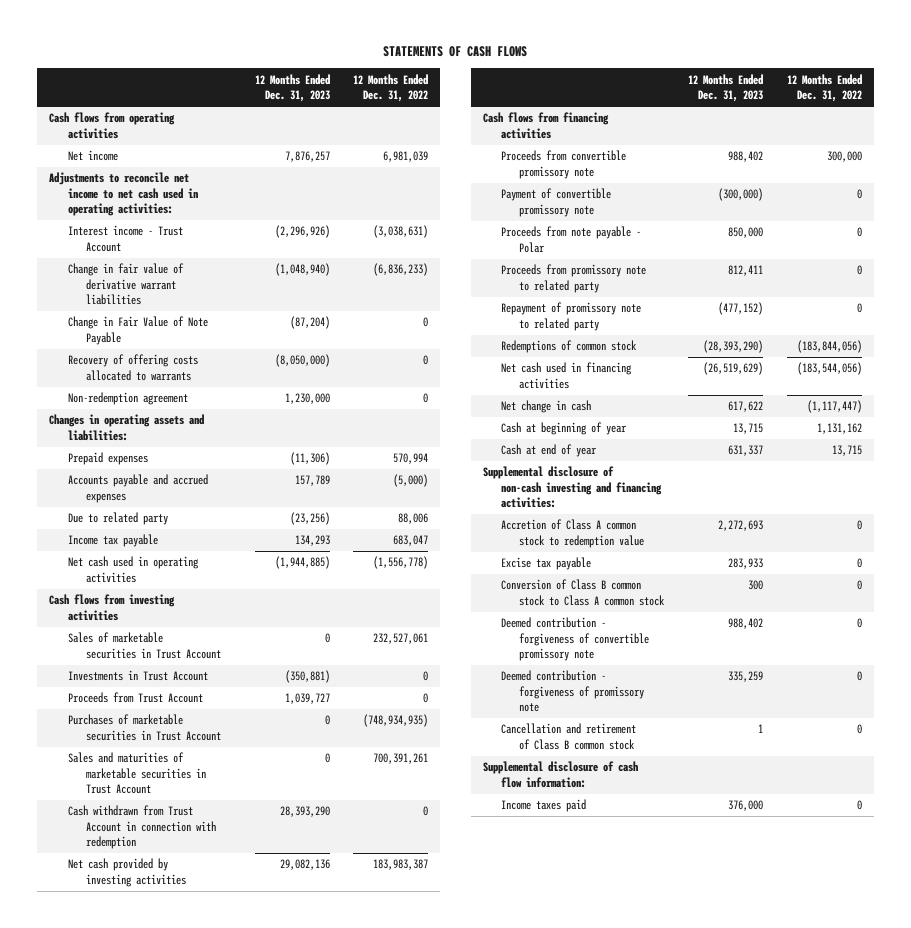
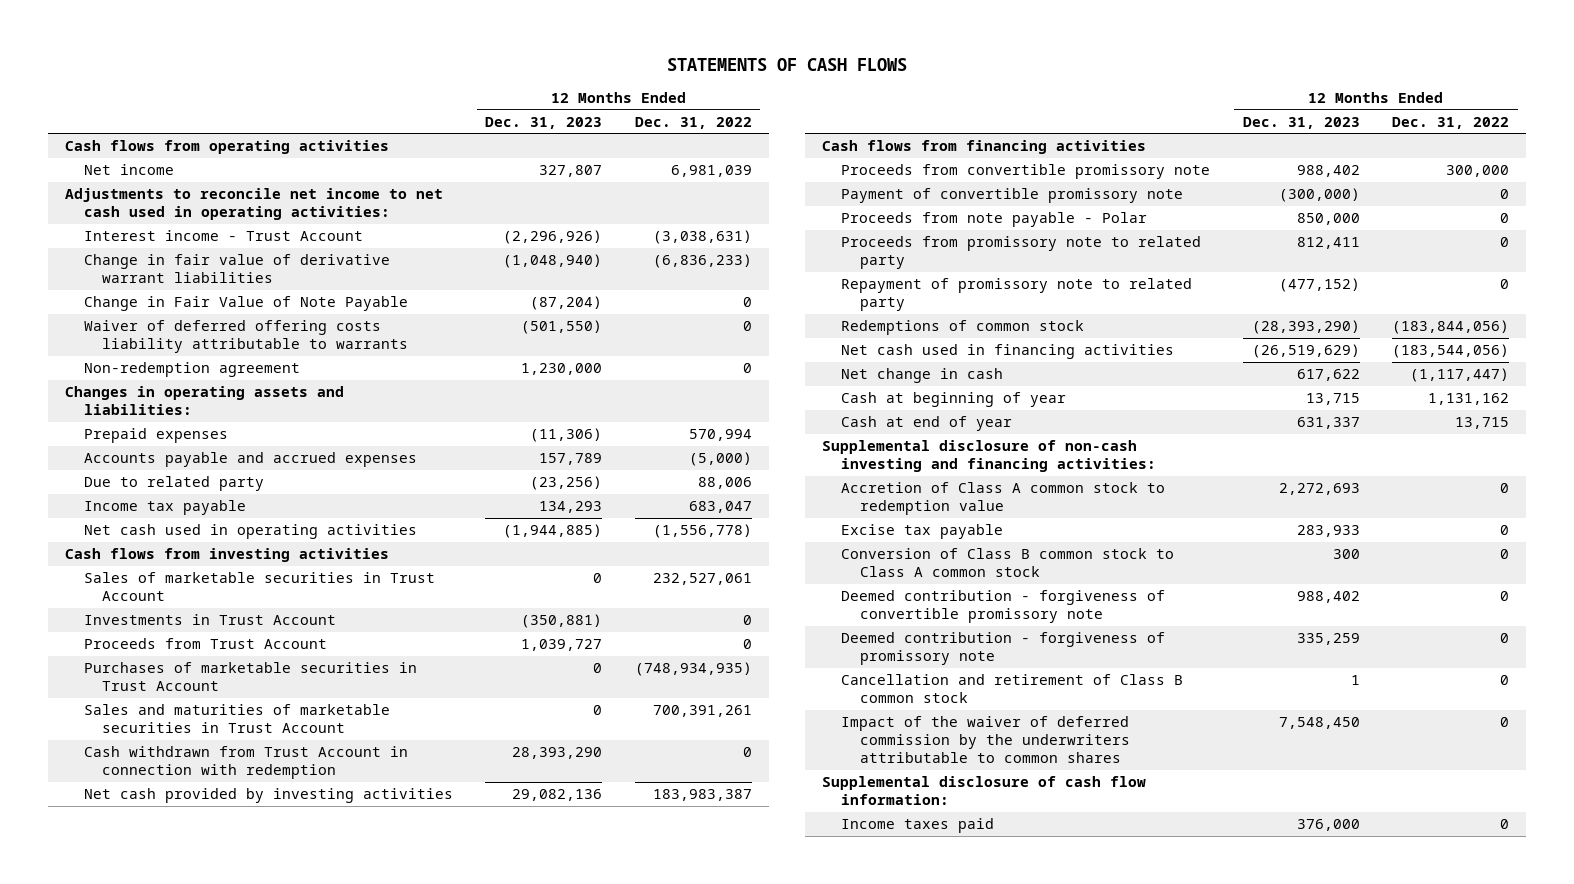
- Net income | 7,876,257 | 6,981,039
+ Net income | 327,807 | 6,981,039
- Recovery of offering costs allocated to warrants | (8,050,000) | 0
+ Waiver of deferred offering costs liability attributable to warrants | (501,550) | 0
+ Impact of the waiver of deferred commission by the underwriters attributable to common shares | 7,548,450 | 0

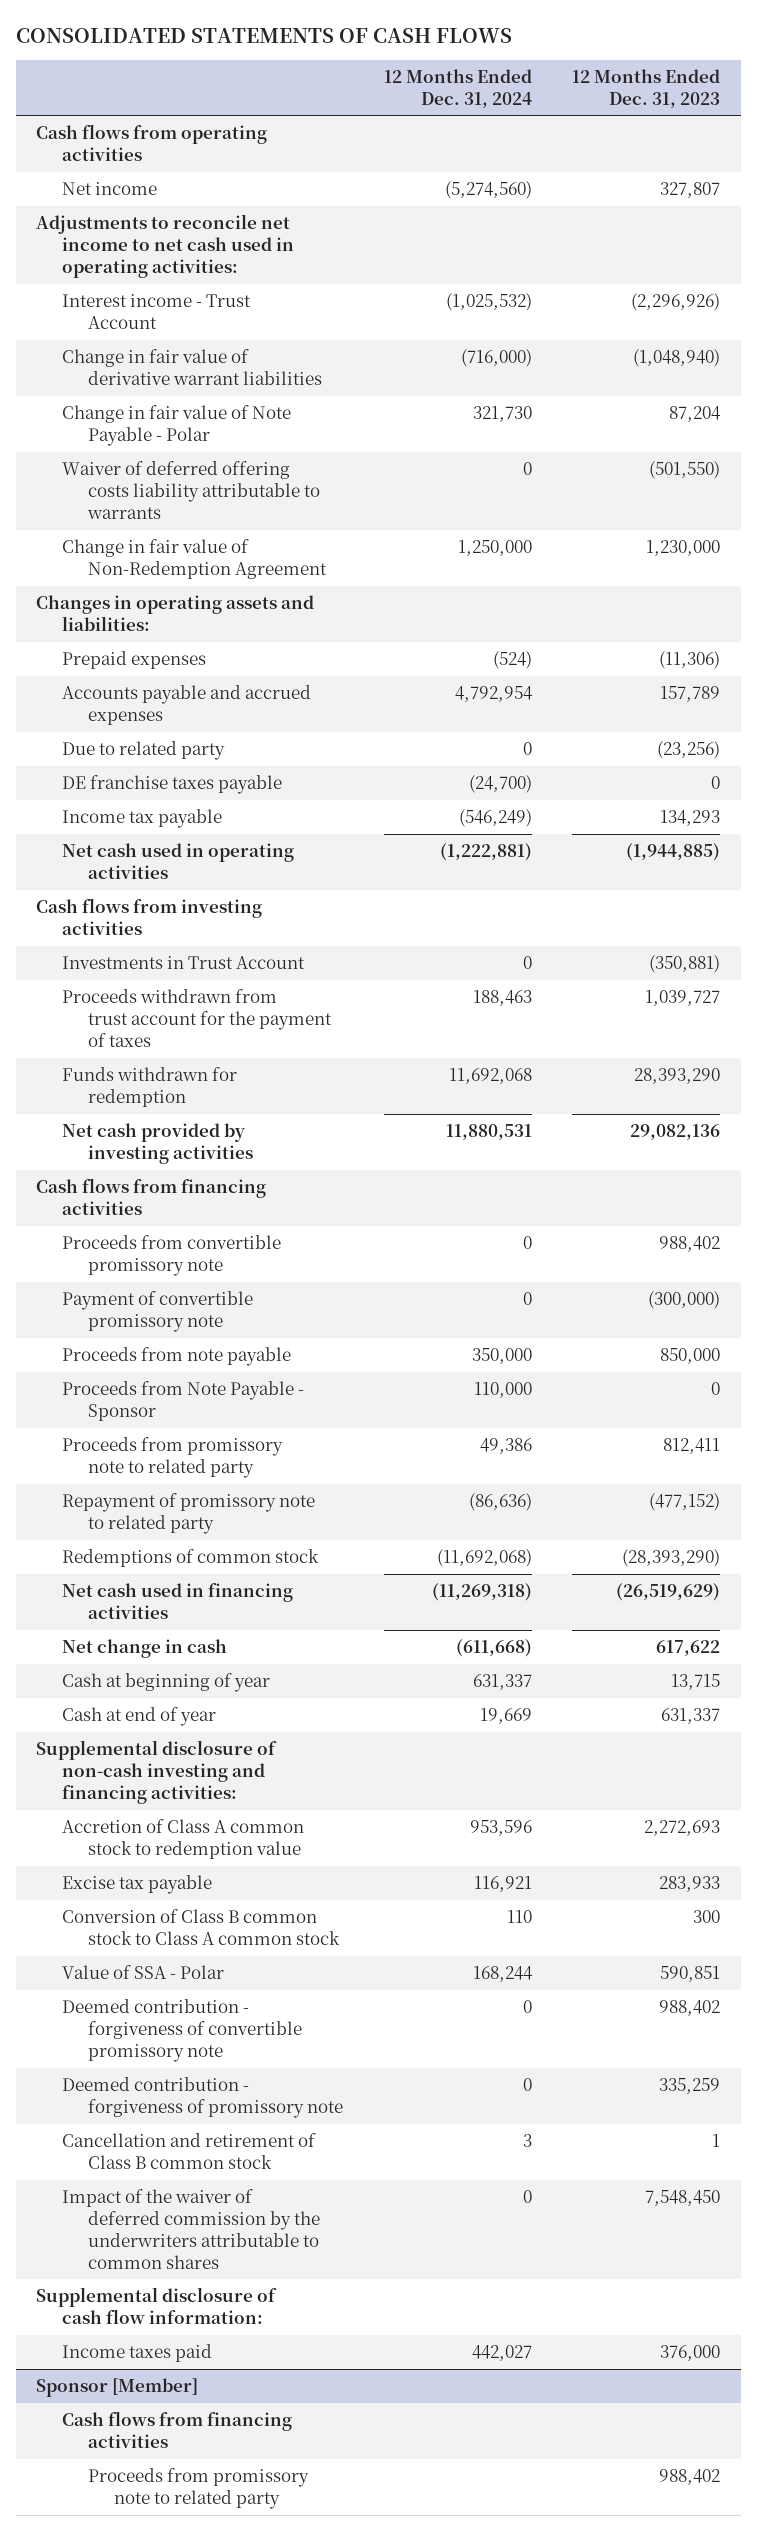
- STATEMENTS OF CASH FLOWS
+ CONSOLIDATED STATEMENTS OF CASH FLOWS
- | 12 Months Ended Dec. 31, 2023 | 12 Months Ended Dec. 31, 2022
+ | 12 Months Ended Dec. 31, 2024 | 12 Months Ended Dec. 31, 2023
- Change in Fair Value of Note Payable | (87,204) | 0
+ Change in fair value of Note Payable - Polar | 321,730 | 87,204
- Non-redemption agreement | 1,230,000 | 0
+ Change in fair value of Non-Redemption Agreement | 1,250,000 | 1,230,000
+ DE franchise taxes payable | (24,700) | 0
- Sales of marketable securities in Trust Account | 0 | 232,527,061
- Proceeds from Trust Account | 1,039,727 | 0
- Purchases of marketable securities in Trust Account | 0 | (748,934,935)
- Sales and maturities of marketable securities in Trust Account | 0 | 700,391,261
- Cash withdrawn from Trust Account in connection with redemption | 28,393,290 | 0
+ Proceeds withdrawn from trust account for the payment of taxes | 188,463 | 1,039,727
+ Funds withdrawn for redemption | 11,692,068 | 28,393,290
- Proceeds from note payable - Polar | 850,000 | 0
+ Proceeds from note payable | 350,000 | 850,000
+ Proceeds from Note Payable - Sponsor | 110,000 | 0
+ Value of SSA - Polar | 168,244 | 590,851
+ Sponsor [Member]
+ Cash flows from financing activities
+ Proceeds from promissory note to related party | | 988,402

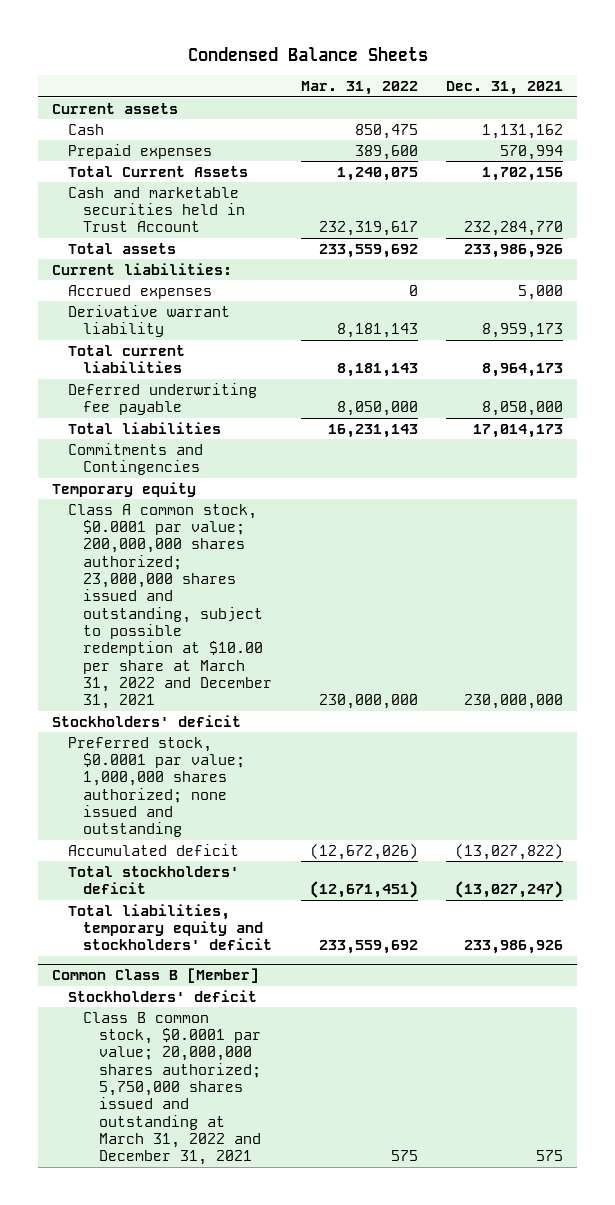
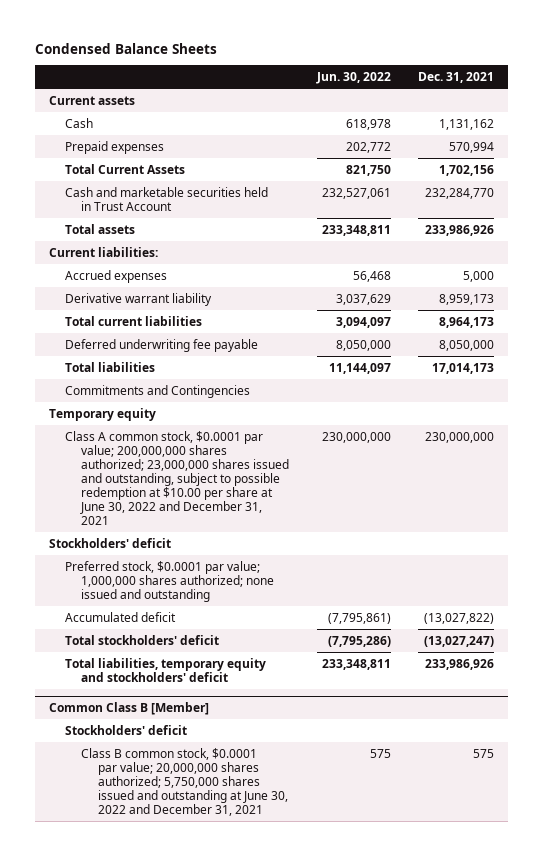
- | Mar. 31, 2022 | Dec. 31, 2021
+ | Jun. 30, 2022 | Dec. 31, 2021
- Class A common stock, $0.0001 par value; 200,000,000 shares authorized; 23,000,000 shares issued and outstanding, subject to possible redemption at $10.00 per share at March 31, 2022 and December 31, 2021 | 230,000,000 | 230,000,000
+ Class A common stock, $0.0001 par value; 200,000,000 shares authorized; 23,000,000 shares issued and outstanding, subject to possible redemption at $10.00 per share at June 30, 2022 and December 31, 2021 | 230,000,000 | 230,000,000
@ Common Class B [Member]
- Class B common stock, $0.0001 par value; 20,000,000 shares authorized; 5,750,000 shares issued and outstanding at March 31, 2022 and December 31, 2021 | 575 | 575
+ Class B common stock, $0.0001 par value; 20,000,000 shares authorized; 5,750,000 shares issued and outstanding at June 30, 2022 and December 31, 2021 | 575 | 575

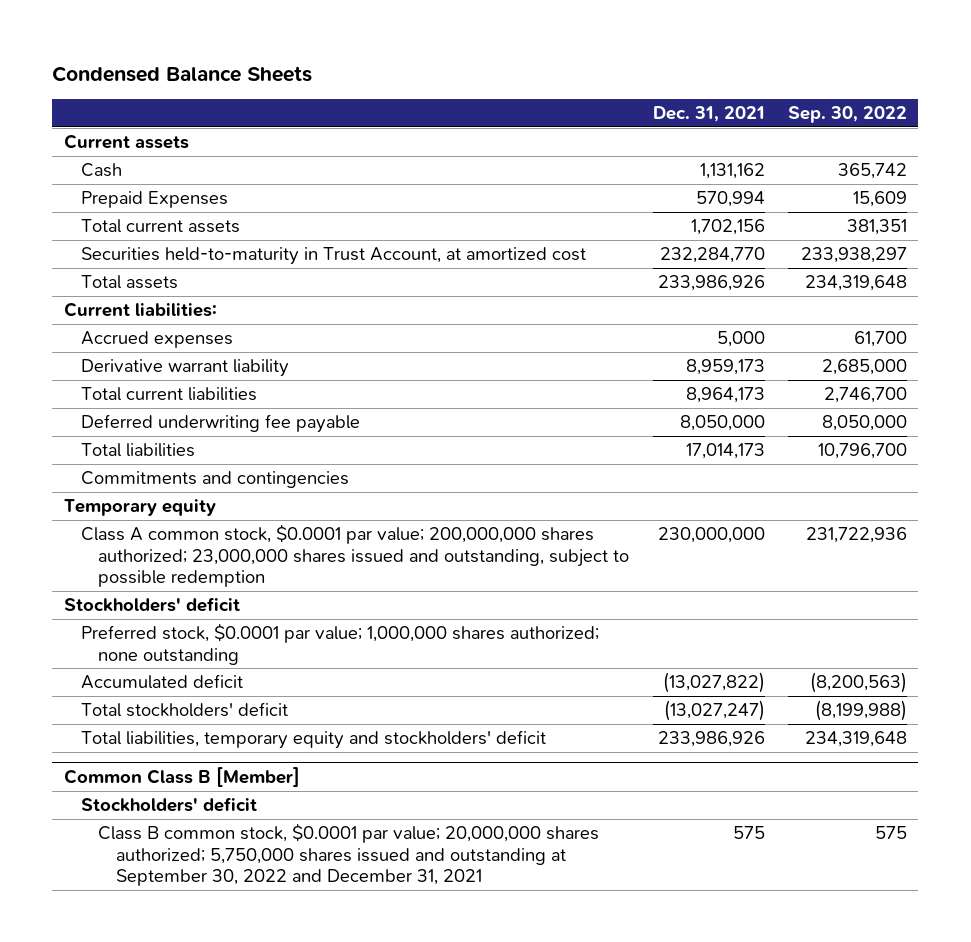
- | Jun. 30, 2022 | Dec. 31, 2021
+ | Dec. 31, 2021 | Sep. 30, 2022
- Prepaid expenses | 202,772 | 570,994
- Total Current Assets | 821,750 | 1,702,156
- Cash and marketable securities held in Trust Account | 232,527,061 | 232,284,770
+ Prepaid Expenses | 570,994 | 15,609
+ Total current assets | 1,702,156 | 381,351
+ Securities held-to-maturity in Trust Account, at amortized cost | 232,284,770 | 233,938,297
- Commitments and Contingencies
+ Commitments and contingencies
- Class A common stock, $0.0001 par value; 200,000,000 shares authorized; 23,000,000 shares issued and outstanding, subject to possible redemption at $10.00 per share at June 30, 2022 and December 31, 2021 | 230,000,000 | 230,000,000
+ Class A common stock, $0.0001 par value; 200,000,000 shares authorized; 23,000,000 shares issued and outstanding, subject to possible redemption | 230,000,000 | 231,722,936
- Preferred stock, $0.0001 par value; 1,000,000 shares authorized; none issued and outstanding
+ Preferred stock, $0.0001 par value; 1,000,000 shares authorized; none outstanding
@ Common Class B [Member]
- Class B common stock, $0.0001 par value; 20,000,000 shares authorized; 5,750,000 shares issued and outstanding at June 30, 2022 and December 31, 2021 | 575 | 575
+ Class B common stock, $0.0001 par value; 20,000,000 shares authorized; 5,750,000 shares issued and outstanding at September 30, 2022 and December 31, 2021 | 575 | 575

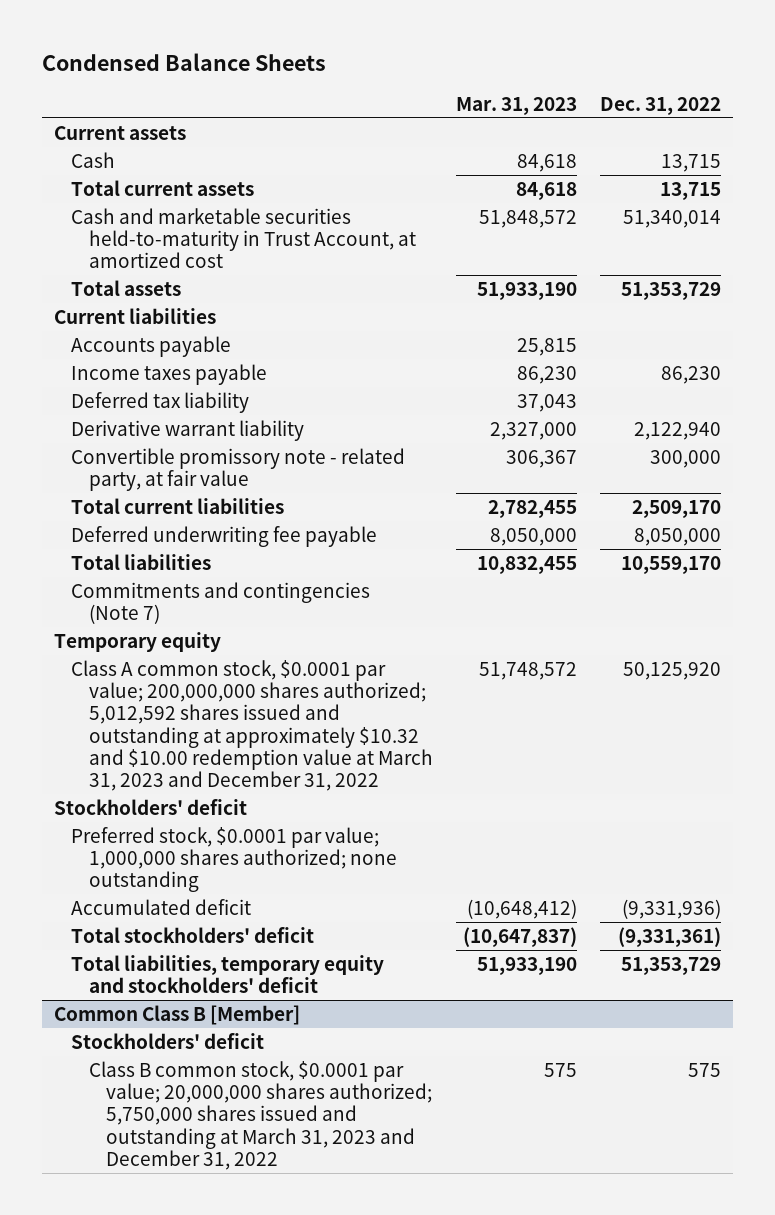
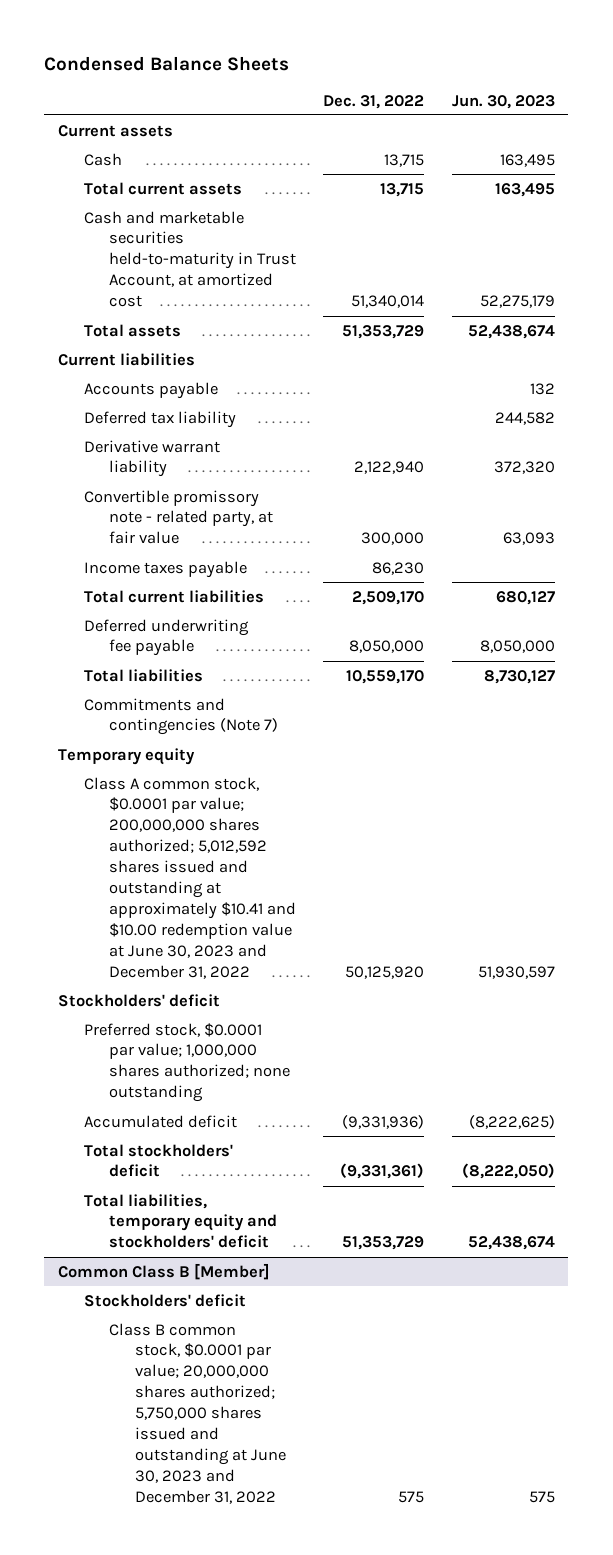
- | Mar. 31, 2023 | Dec. 31, 2022
+ | Dec. 31, 2022 | Jun. 30, 2023
moved down: Income taxes payable | 86,230 |
- Class A common stock, $0.0001 par value; 200,000,000 shares authorized; 5,012,592 shares issued and outstanding at approximately $10.32 and $10.00 redemption value at March 31, 2023 and December 31, 2022 | 51,748,572 | 50,125,920
+ Class A common stock, $0.0001 par value; 200,000,000 shares authorized; 5,012,592 shares issued and outstanding at approximately $10.41 and $10.00 redemption value at June 30, 2023 and December 31, 2022 | 50,125,920 | 51,930,597
@ Common Class B [Member]
- Class B common stock, $0.0001 par value; 20,000,000 shares authorized; 5,750,000 shares issued and outstanding at March 31, 2023 and December 31, 2022 | 575 | 575
+ Class B common stock, $0.0001 par value; 20,000,000 shares authorized; 5,750,000 shares issued and outstanding at June 30, 2023 and December 31, 2022 | 575 | 575

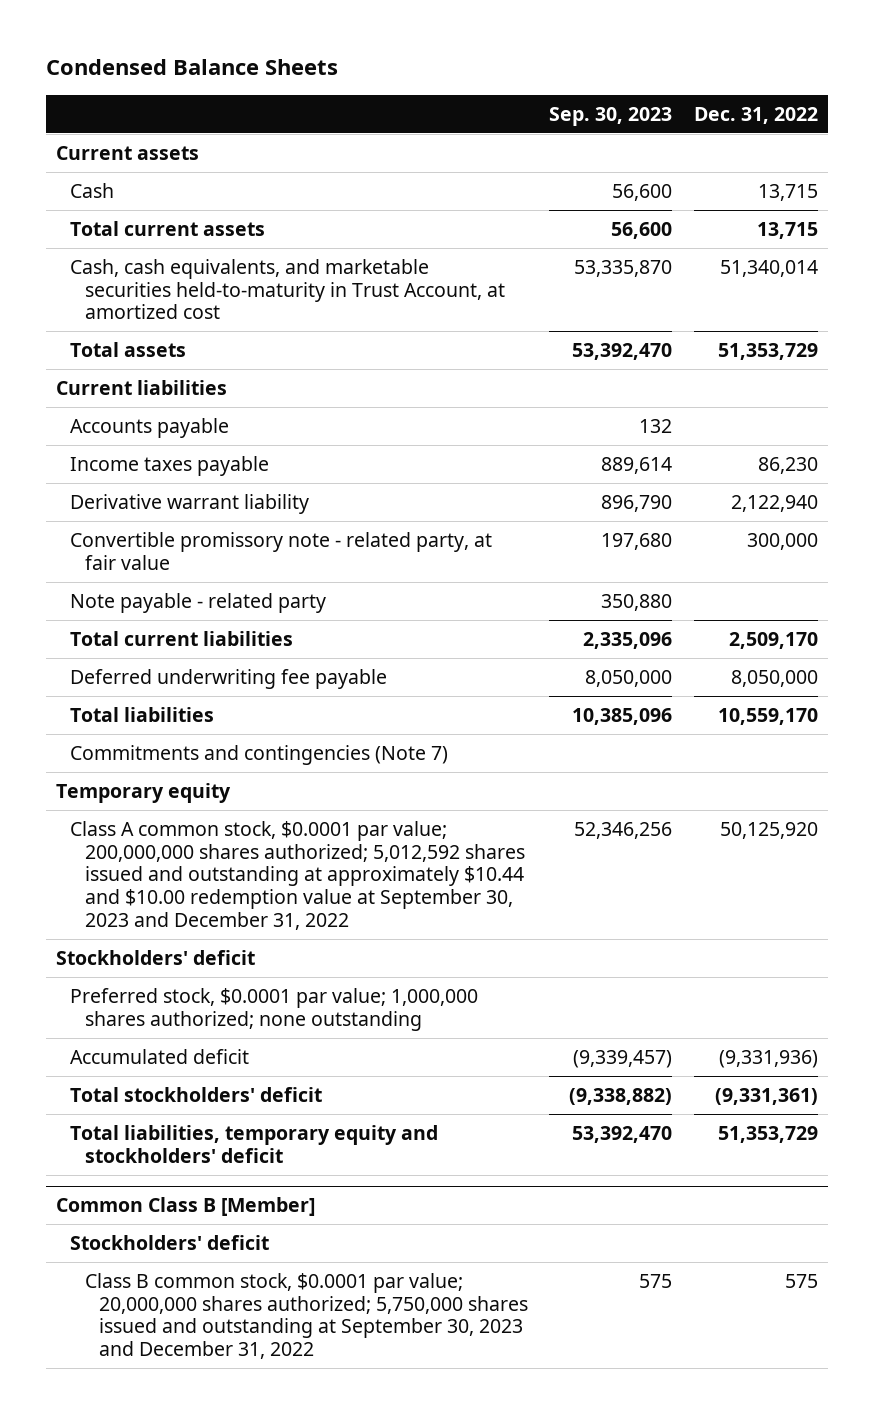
- | Dec. 31, 2022 | Jun. 30, 2023
+ | Sep. 30, 2023 | Dec. 31, 2022
- Cash and marketable securities held-to-maturity in Trust Account, at amortized cost | 51,340,014 | 52,275,179
+ Cash, cash equivalents, and marketable securities held-to-maturity in Trust Account, at amortized cost | 53,335,870 | 51,340,014
- Deferred tax liability | | 244,582
moved up: Income taxes payable | 889,614 | 86,230
+ Note payable - related party | 350,880 |
- Class A common stock, $0.0001 par value; 200,000,000 shares authorized; 5,012,592 shares issued and outstanding at approximately $10.41 and $10.00 redemption value at June 30, 2023 and December 31, 2022 | 50,125,920 | 51,930,597
+ Class A common stock, $0.0001 par value; 200,000,000 shares authorized; 5,012,592 shares issued and outstanding at approximately $10.44 and $10.00 redemption value at September 30, 2023 and December 31, 2022 | 52,346,256 | 50,125,920
@ Common Class B [Member]
- Class B common stock, $0.0001 par value; 20,000,000 shares authorized; 5,750,000 shares issued and outstanding at June 30, 2023 and December 31, 2022 | 575 | 575
+ Class B common stock, $0.0001 par value; 20,000,000 shares authorized; 5,750,000 shares issued and outstanding at September 30, 2023 and December 31, 2022 | 575 | 575

